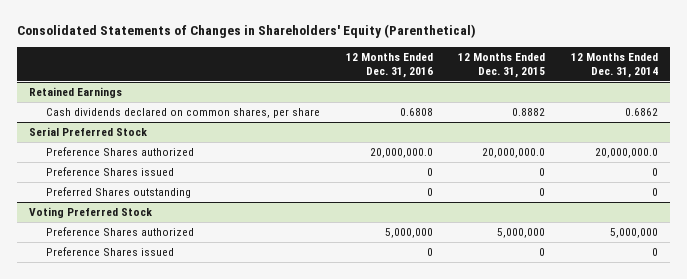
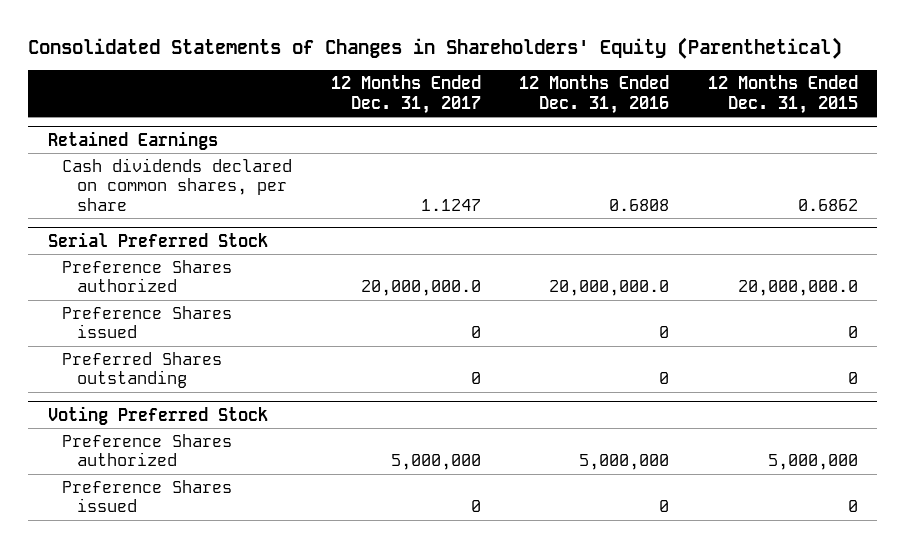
- | 12 Months Ended Dec. 31, 2016 | 12 Months Ended Dec. 31, 2015 | 12 Months Ended Dec. 31, 2014
+ | 12 Months Ended Dec. 31, 2017 | 12 Months Ended Dec. 31, 2016 | 12 Months Ended Dec. 31, 2015
@ Retained Earnings
- Cash dividends declared on common shares, per share | 0.6808 | 0.8882 | 0.6862
+ Cash dividends declared on common shares, per share | 1.1247 | 0.6808 | 0.6862

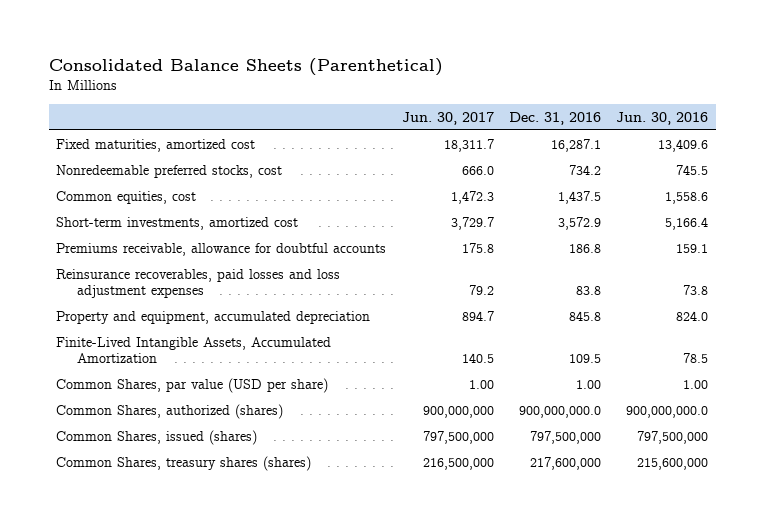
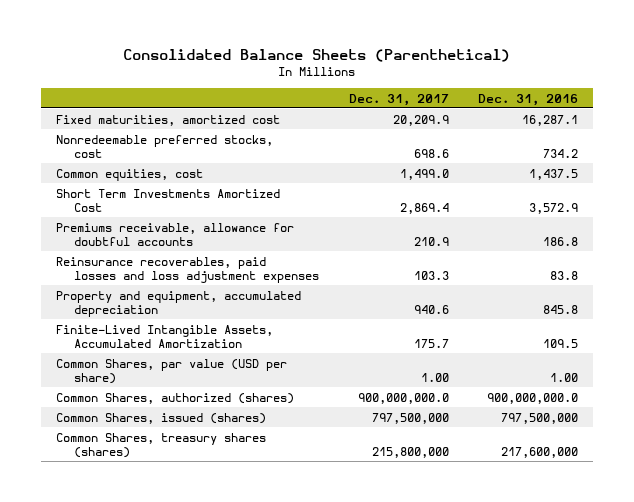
- | Jun. 30, 2017 | Dec. 31, 2016 | Jun. 30, 2016
+ | Dec. 31, 2017 | Dec. 31, 2016
- Short-term investments, amortized cost | 3,729.7 | 3,572.9 | 5,166.4
+ Short Term Investments Amortized Cost | 2,869.4 | 3,572.9

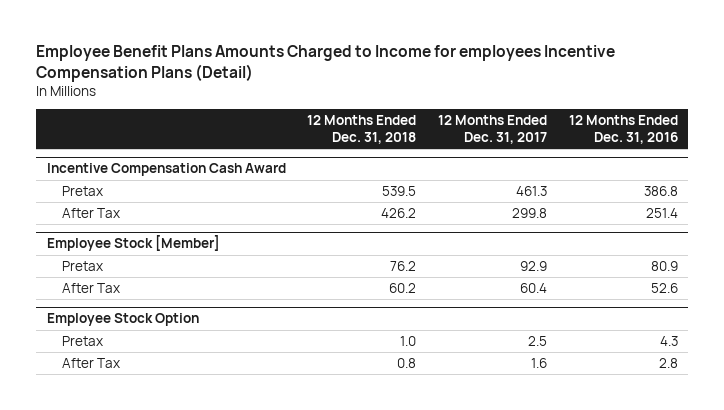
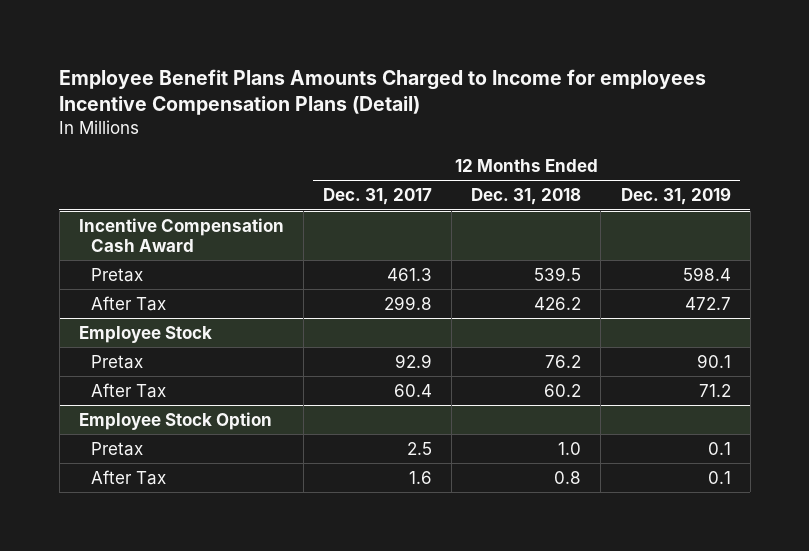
- | 12 Months Ended Dec. 31, 2018 | 12 Months Ended Dec. 31, 2017 | 12 Months Ended Dec. 31, 2016
+ | 12 Months Ended Dec. 31, 2017 | 12 Months Ended Dec. 31, 2018 | 12 Months Ended Dec. 31, 2019
- Employee Stock [Member]
+ Employee Stock

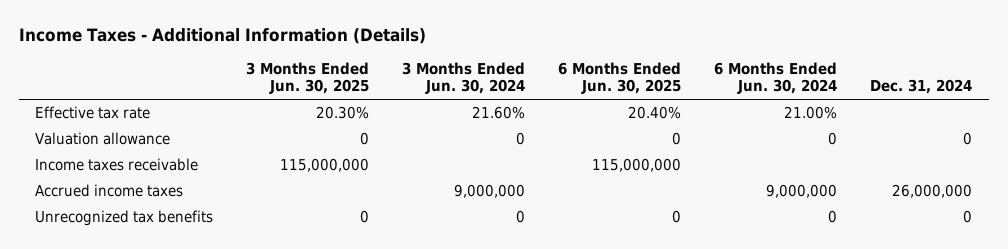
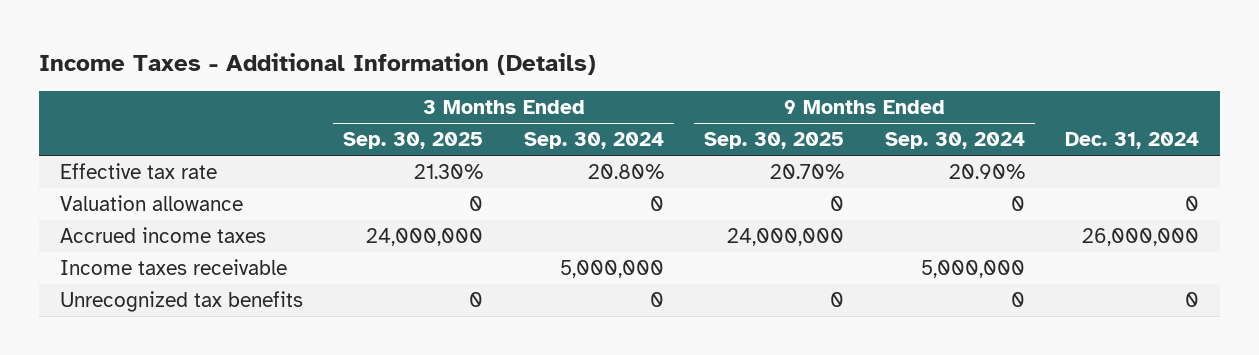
- | 3 Months Ended Jun. 30, 2025 | 3 Months Ended Jun. 30, 2024 | 6 Months Ended Jun. 30, 2025 | 6 Months Ended Jun. 30, 2024 | Dec. 31, 2024
+ | 3 Months Ended Sep. 30, 2025 | 3 Months Ended Sep. 30, 2024 | 9 Months Ended Sep. 30, 2025 | 9 Months Ended Sep. 30, 2024 | Dec. 31, 2024
moved down: Income taxes receivable | | 5,000,000 | | 5,000,000 |

